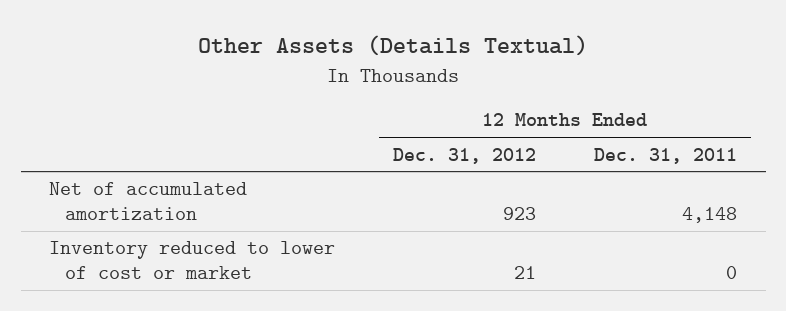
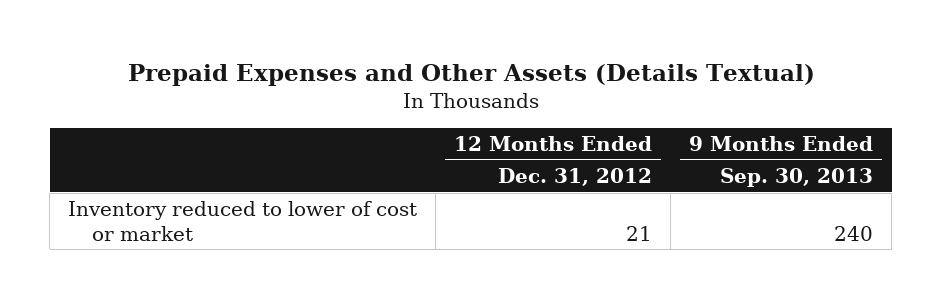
- Other Assets (Details Textual)
+ Prepaid Expenses and Other Assets (Details Textual)
- | 12 Months Ended Dec. 31, 2012 | 12 Months Ended Dec. 31, 2011
+ | 12 Months Ended Dec. 31, 2012 | 9 Months Ended Sep. 30, 2013
- Net of accumulated amortization | 923 | 4,148

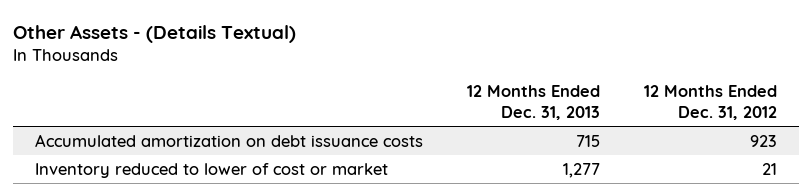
- Prepaid Expenses and Other Assets (Details Textual)
+ Other Assets - (Details Textual)
- | 12 Months Ended Dec. 31, 2012 | 9 Months Ended Sep. 30, 2013
+ | 12 Months Ended Dec. 31, 2013 | 12 Months Ended Dec. 31, 2012
+ Accumulated amortization on debt issuance costs | 715 | 923

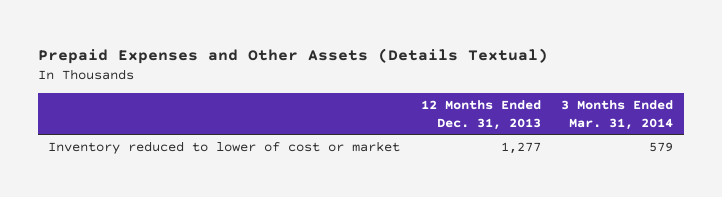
- Other Assets - (Details Textual)
+ Prepaid Expenses and Other Assets (Details Textual)
- | 12 Months Ended Dec. 31, 2013 | 12 Months Ended Dec. 31, 2012
+ | 12 Months Ended Dec. 31, 2013 | 3 Months Ended Mar. 31, 2014
- Accumulated amortization on debt issuance costs | 715 | 923

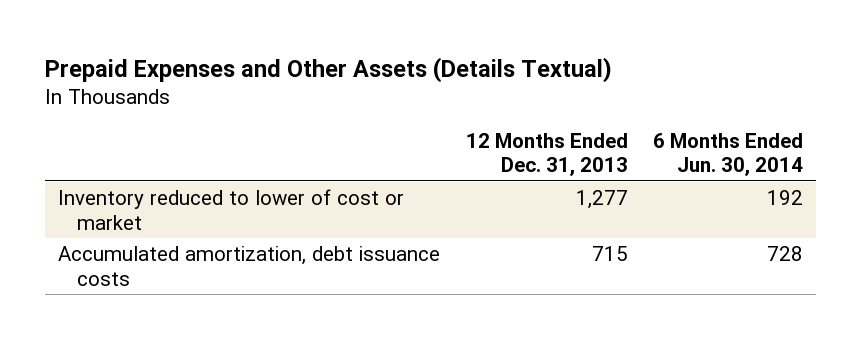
- | 12 Months Ended Dec. 31, 2013 | 3 Months Ended Mar. 31, 2014
+ | 12 Months Ended Dec. 31, 2013 | 6 Months Ended Jun. 30, 2014
+ Accumulated amortization, debt issuance costs | 715 | 728

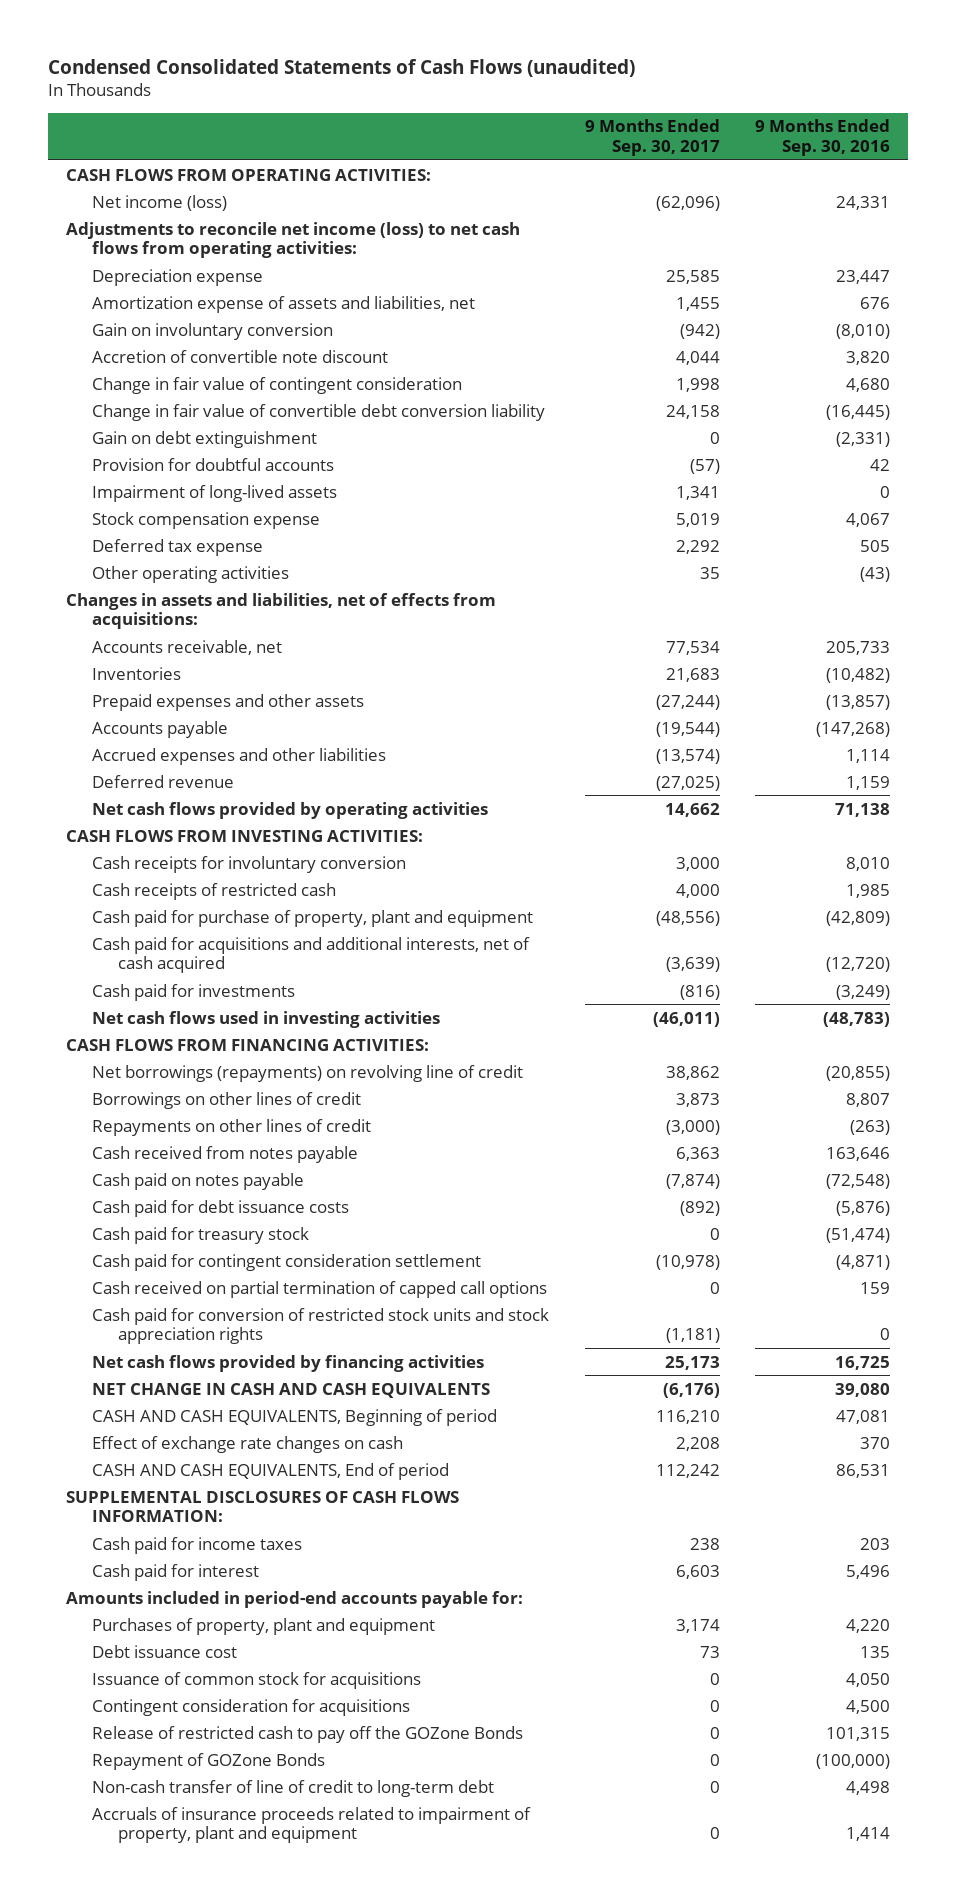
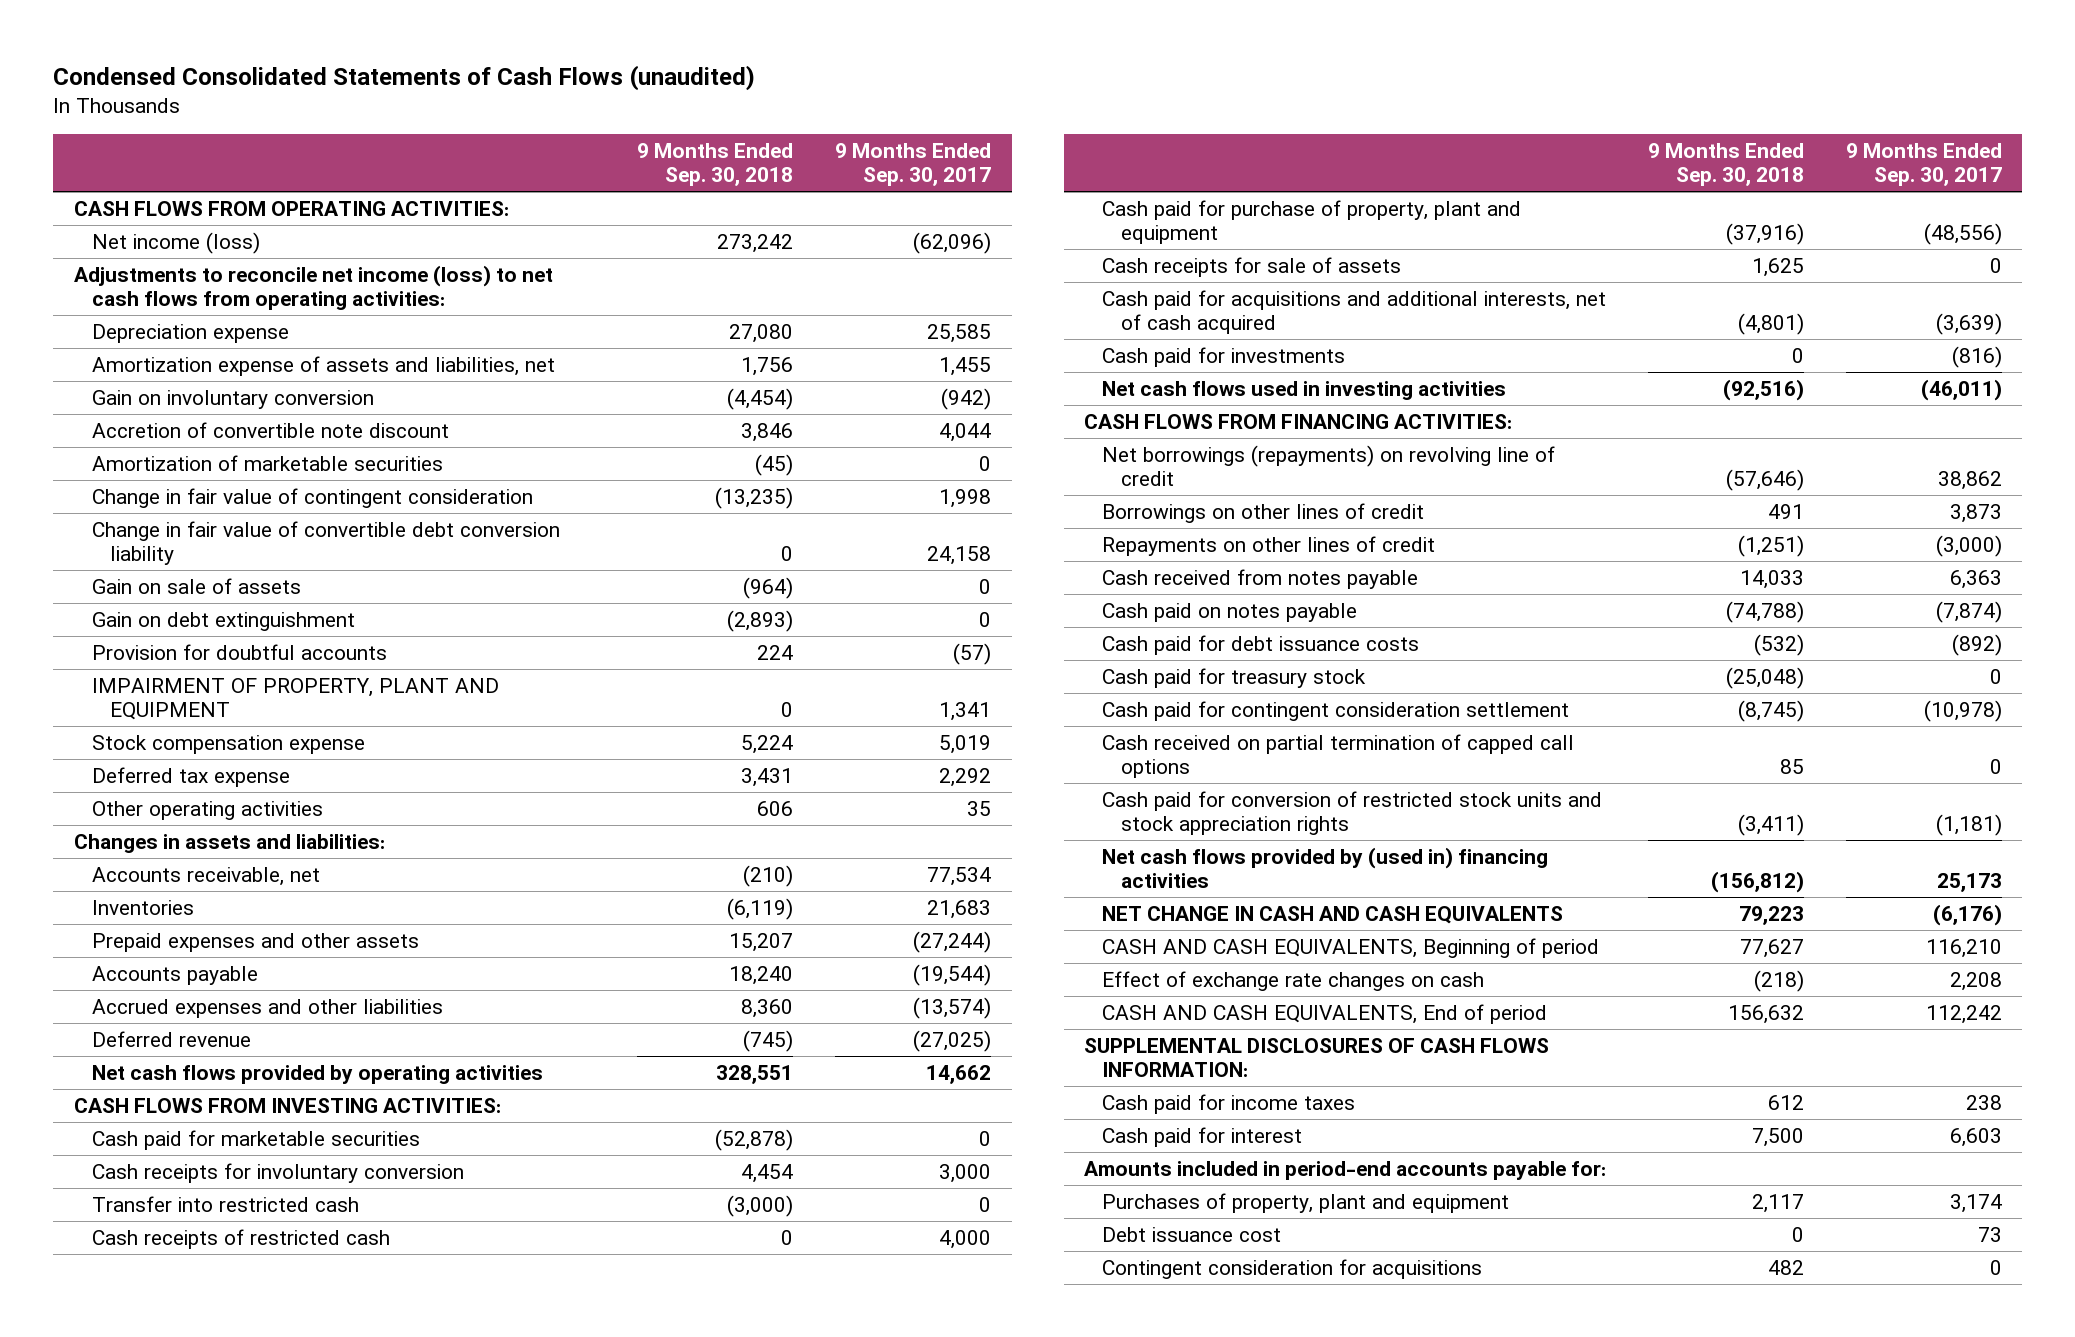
- | 9 Months Ended Sep. 30, 2017 | 9 Months Ended Sep. 30, 2016
+ | 9 Months Ended Sep. 30, 2018 | 9 Months Ended Sep. 30, 2017
+ Amortization of marketable securities | (45) | 0
+ Gain on sale of assets | (964) | 0
- Impairment of long-lived assets | 1,341 | 0
+ IMPAIRMENT OF PROPERTY, PLANT AND EQUIPMENT | 0 | 1,341
- Changes in assets and liabilities, net of effects from acquisitions:
+ Changes in assets and liabilities:
+ Cash paid for marketable securities | (52,878) | 0
+ Transfer into restricted cash | (3,000) | 0
+ Cash receipts for sale of assets | 1,625 | 0
- Net cash flows provided by financing activities | 25,173 | 16,725
+ Net cash flows provided by (used in) financing activities | (156,812) | 25,173
- Issuance of common stock for acquisitions | 0 | 4,050
- Release of restricted cash to pay off the GOZone Bonds | 0 | 101,315
- Repayment of GOZone Bonds | 0 | (100,000)
- Non-cash transfer of line of credit to long-term debt | 0 | 4,498
- Accruals of insurance proceeds related to impairment of property, plant and equipment | 0 | 1,414

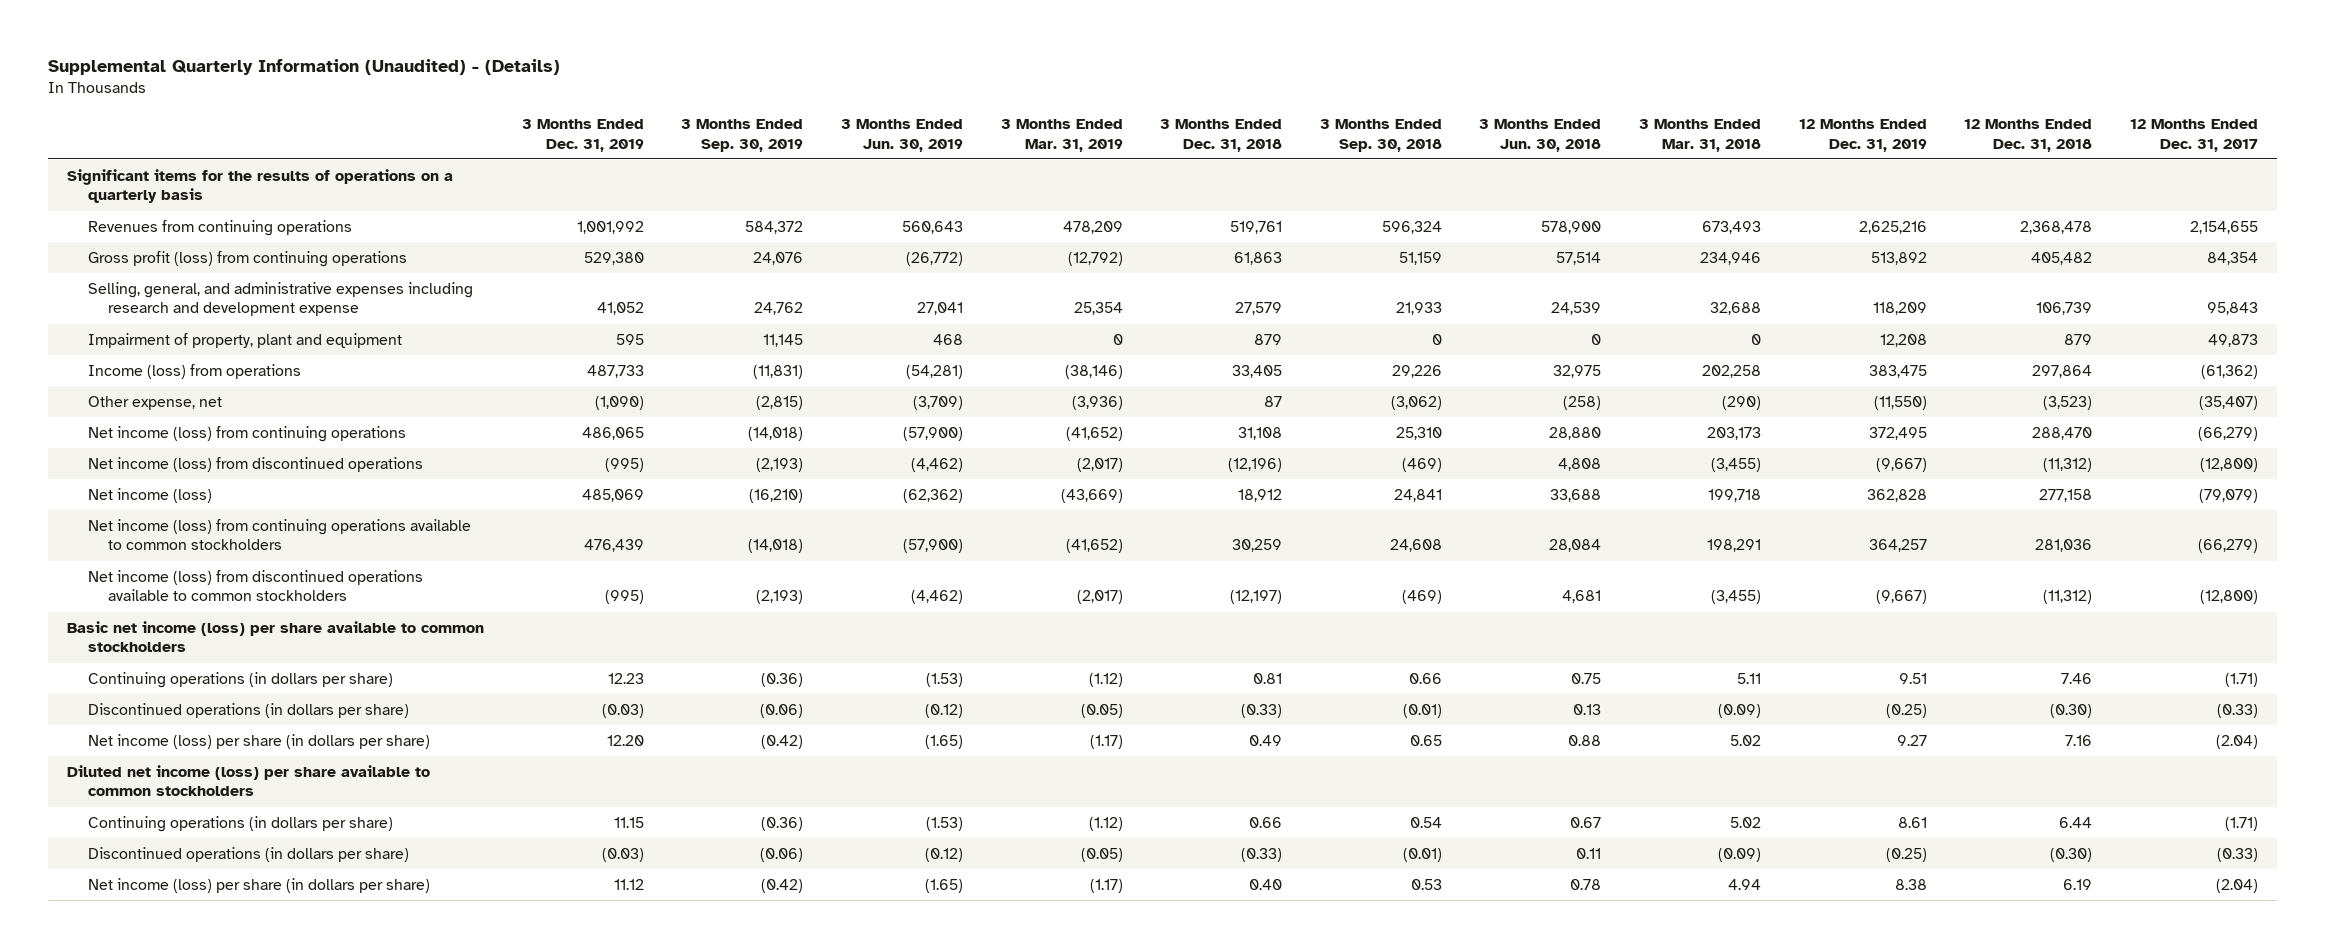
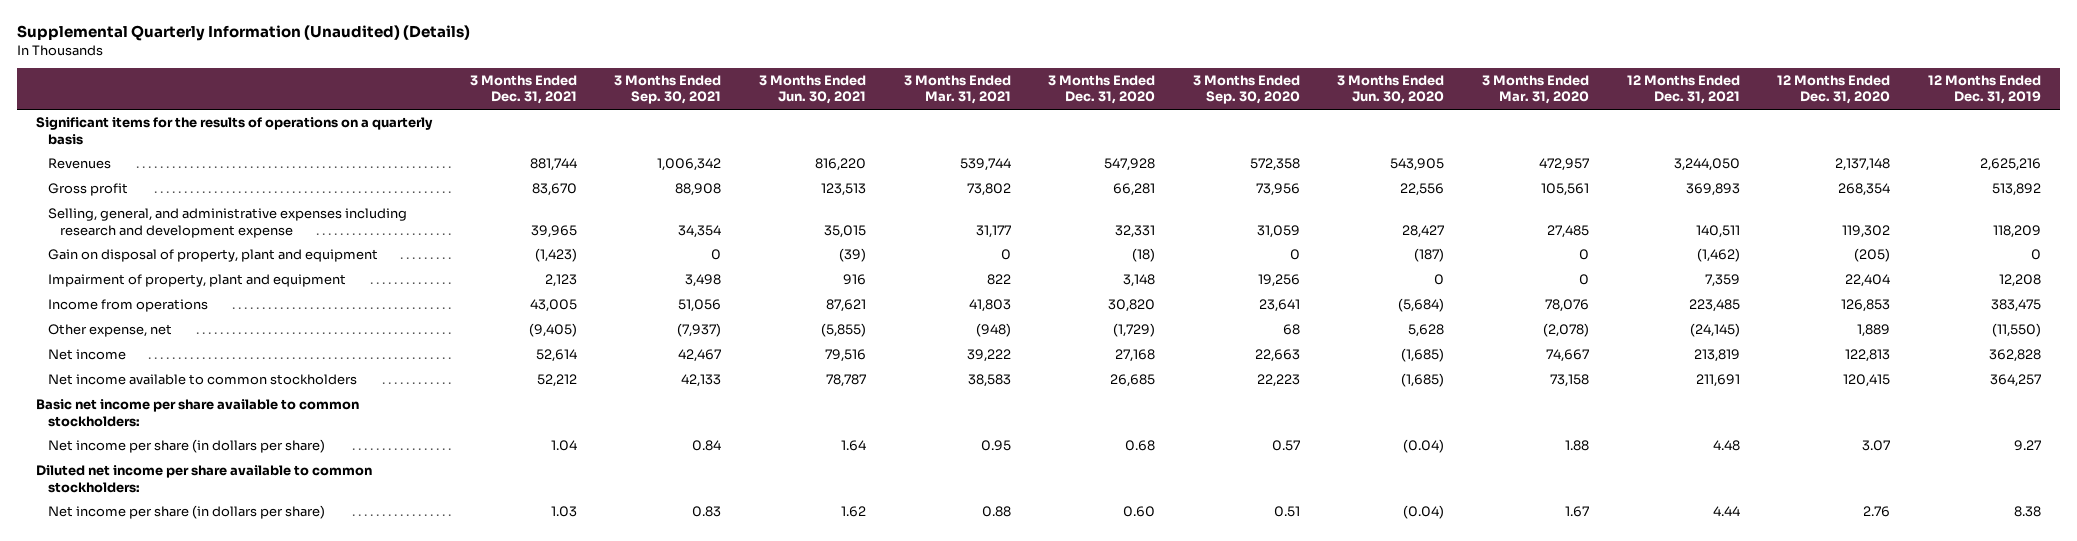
- Supplemental Quarterly Information (Unaudited) - (Details)
+ Supplemental Quarterly Information (Unaudited) (Details)
- | 3 Months Ended Dec. 31, 2019 | 3 Months Ended Sep. 30, 2019 | 3 Months Ended Jun. 30, 2019 | 3 Months Ended Mar. 31, 2019 | 3 Months Ended Dec. 31, 2018 | 3 Months Ended Sep. 30, 2018 | 3 Months Ended Jun. 30, 2018 | 3 Months Ended Mar. 31, 2018 | 12 Months Ended Dec. 31, 2019 | 12 Months Ended Dec. 31, 2018 | 12 Months Ended Dec. 31, 2017
+ | 3 Months Ended Dec. 31, 2021 | 3 Months Ended Sep. 30, 2021 | 3 Months Ended Jun. 30, 2021 | 3 Months Ended Mar. 31, 2021 | 3 Months Ended Dec. 31, 2020 | 3 Months Ended Sep. 30, 2020 | 3 Months Ended Jun. 30, 2020 | 3 Months Ended Mar. 31, 2020 | 12 Months Ended Dec. 31, 2021 | 12 Months Ended Dec. 31, 2020 | 12 Months Ended Dec. 31, 2019
- Revenues from continuing operations | 1,001,992 | 584,372 | 560,643 | 478,209 | 519,761 | 596,324 | 578,900 | 673,493 | 2,625,216 | 2,368,478 | 2,154,655
- Gross profit (loss) from continuing operations | 529,380 | 24,076 | (26,772) | (12,792) | 61,863 | 51,159 | 57,514 | 234,946 | 513,892 | 405,482 | 84,354
+ Revenues | 881,744 | 1,006,342 | 816,220 | 539,744 | 547,928 | 572,358 | 543,905 | 472,957 | 3,244,050 | 2,137,148 | 2,625,216
+ Gross profit | 83,670 | 88,908 | 123,513 | 73,802 | 66,281 | 73,956 | 22,556 | 105,561 | 369,893 | 268,354 | 513,892
+ Gain on disposal of property, plant and equipment | (1,423) | 0 | (39) | 0 | (18) | 0 | (187) | 0 | (1,462) | (205) | 0
- Income (loss) from operations | 487,733 | (11,831) | (54,281) | (38,146) | 33,405 | 29,226 | 32,975 | 202,258 | 383,475 | 297,864 | (61,362)
+ Income from operations | 43,005 | 51,056 | 87,621 | 41,803 | 30,820 | 23,641 | (5,684) | 78,076 | 223,485 | 126,853 | 383,475
- Net income (loss) from continuing operations | 486,065 | (14,018) | (57,900) | (41,652) | 31,108 | 25,310 | 28,880 | 203,173 | 372,495 | 288,470 | (66,279)
- Net income (loss) from discontinued operations | (995) | (2,193) | (4,462) | (2,017) | (12,196) | (469) | 4,808 | (3,455) | (9,667) | (11,312) | (12,800)
- Net income (loss) | 485,069 | (16,210) | (62,362) | (43,669) | 18,912 | 24,841 | 33,688 | 199,718 | 362,828 | 277,158 | (79,079)
- Net income (loss) from continuing operations available to common stockholders | 476,439 | (14,018) | (57,900) | (41,652) | 30,259 | 24,608 | 28,084 | 198,291 | 364,257 | 281,036 | (66,279)
- Net income (loss) from discontinued operations available to common stockholders | (995) | (2,193) | (4,462) | (2,017) | (12,197) | (469) | 4,681 | (3,455) | (9,667) | (11,312) | (12,800)
- Basic net income (loss) per share available to common stockholders
- Continuing operations (in dollars per share) | 12.23 | (0.36) | (1.53) | (1.12) | 0.81 | 0.66 | 0.75 | 5.11 | 9.51 | 7.46 | (1.71)
- Discontinued operations (in dollars per share) | (0.03) | (0.06) | (0.12) | (0.05) | (0.33) | (0.01) | 0.13 | (0.09) | (0.25) | (0.30) | (0.33)
- Net income (loss) per share (in dollars per share) | 12.20 | (0.42) | (1.65) | (1.17) | 0.49 | 0.65 | 0.88 | 5.02 | 9.27 | 7.16 | (2.04)
- Diluted net income (loss) per share available to common stockholders
- Continuing operations (in dollars per share) | 11.15 | (0.36) | (1.53) | (1.12) | 0.66 | 0.54 | 0.67 | 5.02 | 8.61 | 6.44 | (1.71)
- Discontinued operations (in dollars per share) | (0.03) | (0.06) | (0.12) | (0.05) | (0.33) | (0.01) | 0.11 | (0.09) | (0.25) | (0.30) | (0.33)
- Net income (loss) per share (in dollars per share) | 11.12 | (0.42) | (1.65) | (1.17) | 0.40 | 0.53 | 0.78 | 4.94 | 8.38 | 6.19 | (2.04)
+ Net income | 52,614 | 42,467 | 79,516 | 39,222 | 27,168 | 22,663 | (1,685) | 74,667 | 213,819 | 122,813 | 362,828
+ Net income available to common stockholders | 52,212 | 42,133 | 78,787 | 38,583 | 26,685 | 22,223 | (1,685) | 73,158 | 211,691 | 120,415 | 364,257
+ Basic net income per share available to common stockholders:
+ Net income per share (in dollars per share) | 1.04 | 0.84 | 1.64 | 0.95 | 0.68 | 0.57 | (0.04) | 1.88 | 4.48 | 3.07 | 9.27
+ Diluted net income per share available to common stockholders:
+ Net income per share (in dollars per share) | 1.03 | 0.83 | 1.62 | 0.88 | 0.60 | 0.51 | (0.04) | 1.67 | 4.44 | 2.76 | 8.38

